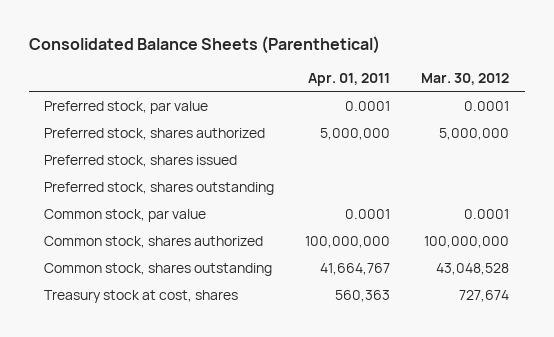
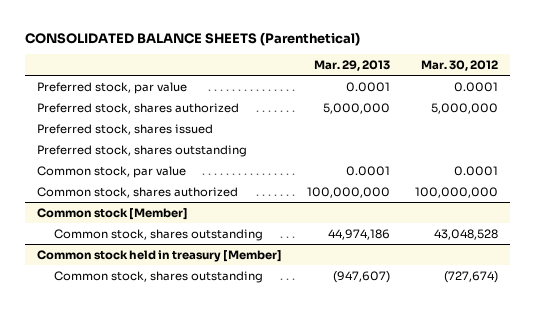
- Consolidated Balance Sheets (Parenthetical)
+ CONSOLIDATED BALANCE SHEETS (Parenthetical)
- | Apr. 01, 2011 | Mar. 30, 2012
+ | Mar. 29, 2013 | Mar. 30, 2012
+ Common stock [Member]
- Treasury stock at cost, shares | 560,363 | 727,674
+ Common stock held in treasury [Member]
+ Common stock, shares outstanding | (947,607) | (727,674)

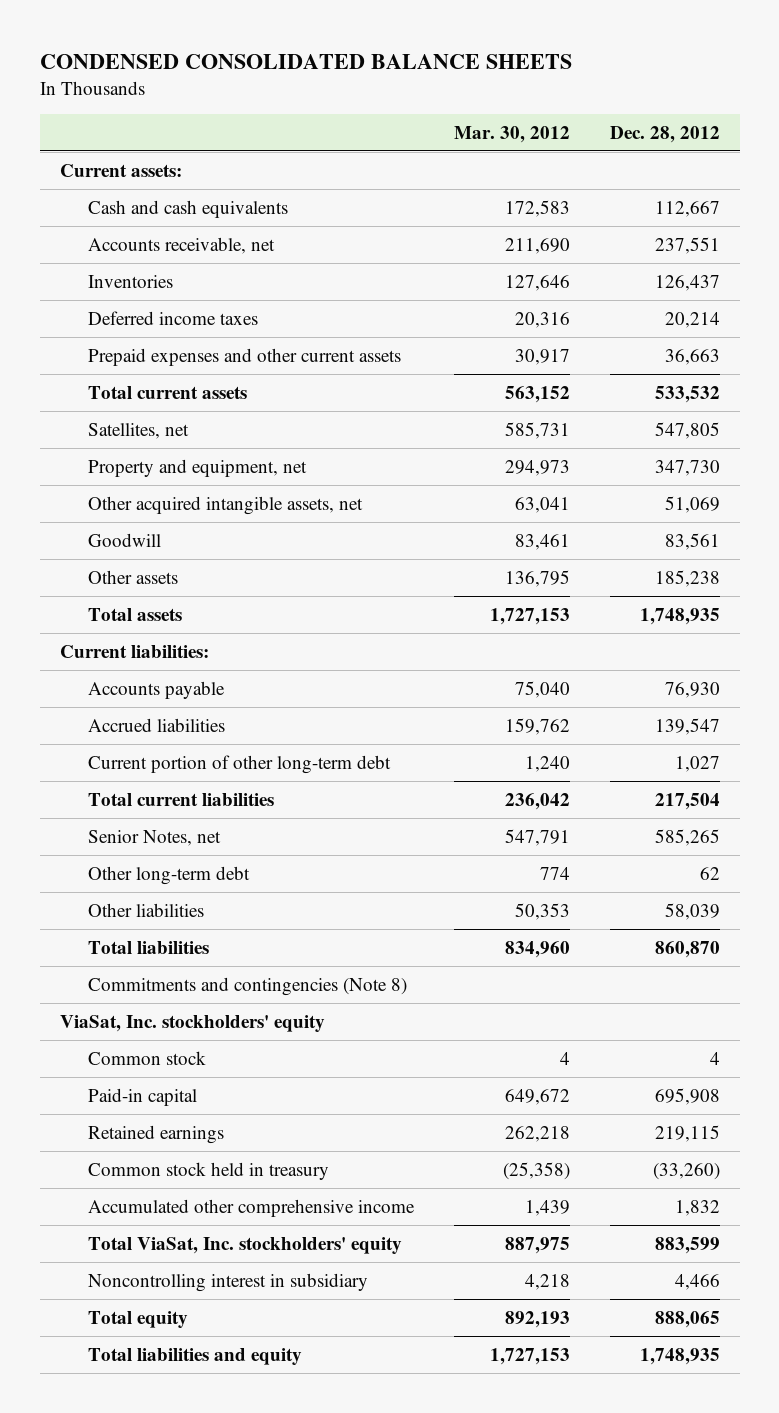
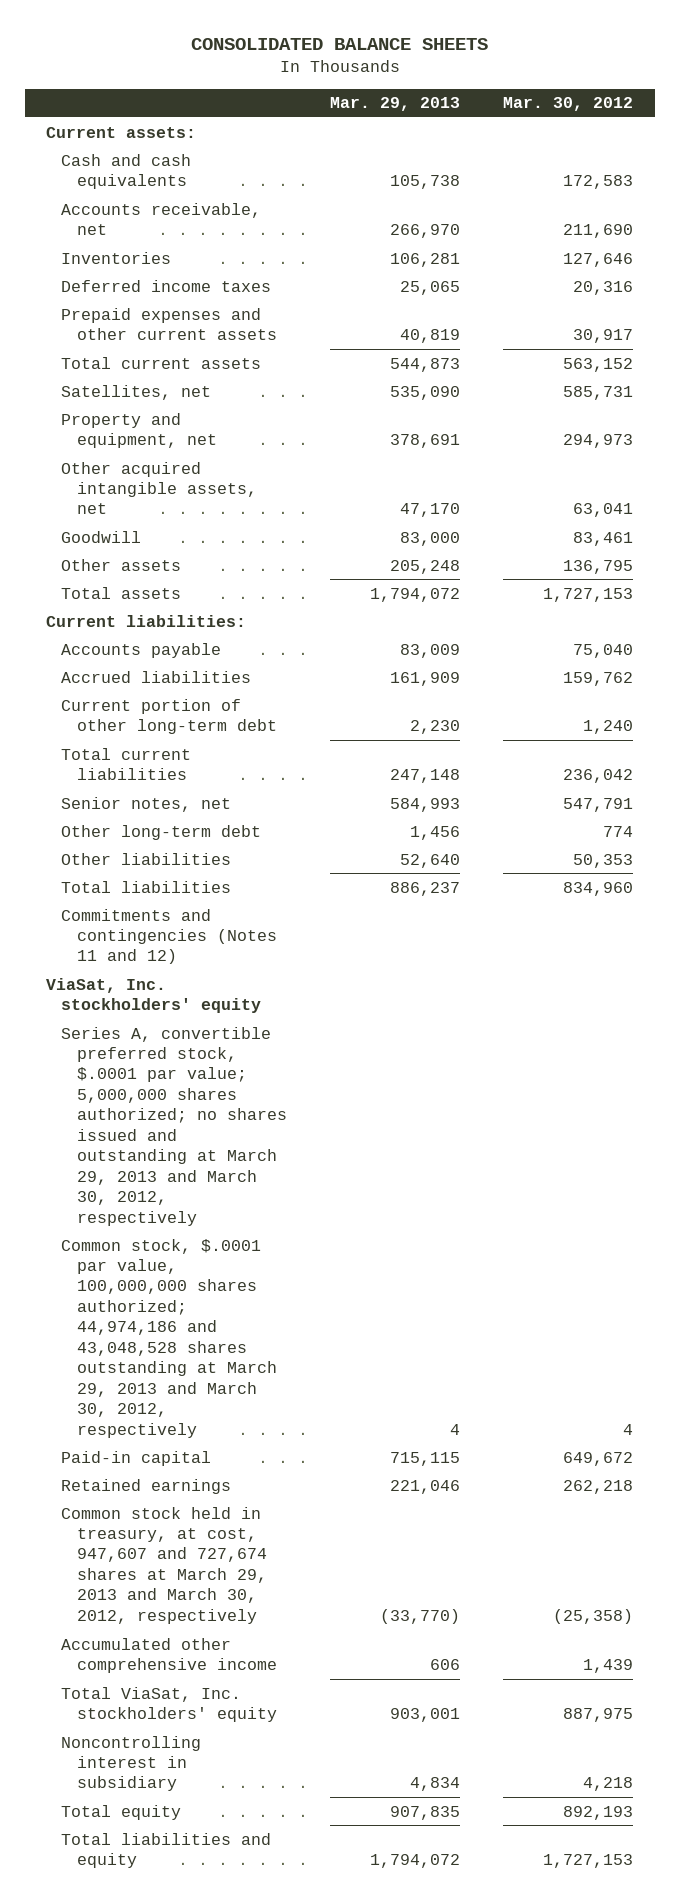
- CONDENSED CONSOLIDATED BALANCE SHEETS
+ CONSOLIDATED BALANCE SHEETS
- | Mar. 30, 2012 | Dec. 28, 2012
+ | Mar. 29, 2013 | Mar. 30, 2012
- Senior Notes, net | 547,791 | 585,265
+ Senior notes, net | 584,993 | 547,791
- Commitments and contingencies (Note 8)
+ Commitments and contingencies (Notes 11 and 12)
- Common stock | 4 | 4
+ Series A, convertible preferred stock, $.0001 par value; 5,000,000 shares authorized; no shares issued and outstanding at March 29, 2013 and March 30, 2012, respectively
+ Common stock, $.0001 par value, 100,000,000 shares authorized; 44,974,186 and 43,048,528 shares outstanding at March 29, 2013 and March 30, 2012, respectively | 4 | 4
- Common stock held in treasury | (25,358) | (33,260)
+ Common stock held in treasury, at cost, 947,607 and 727,674 shares at March 29, 2013 and March 30, 2012, respectively | (33,770) | (25,358)

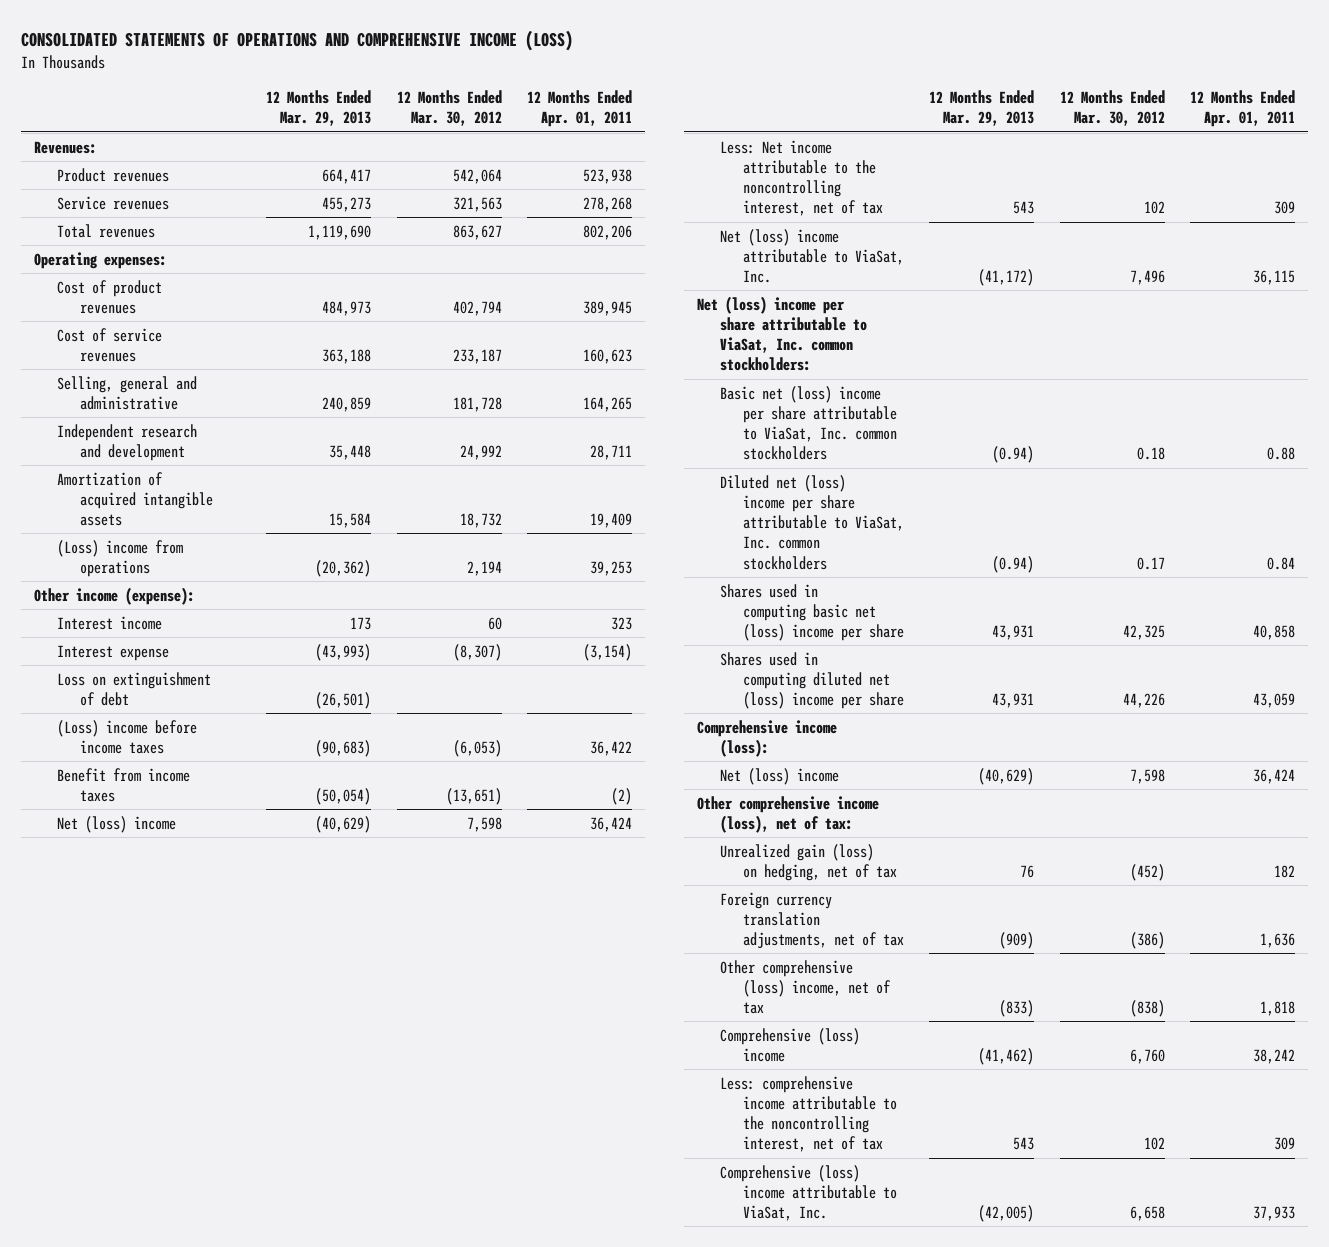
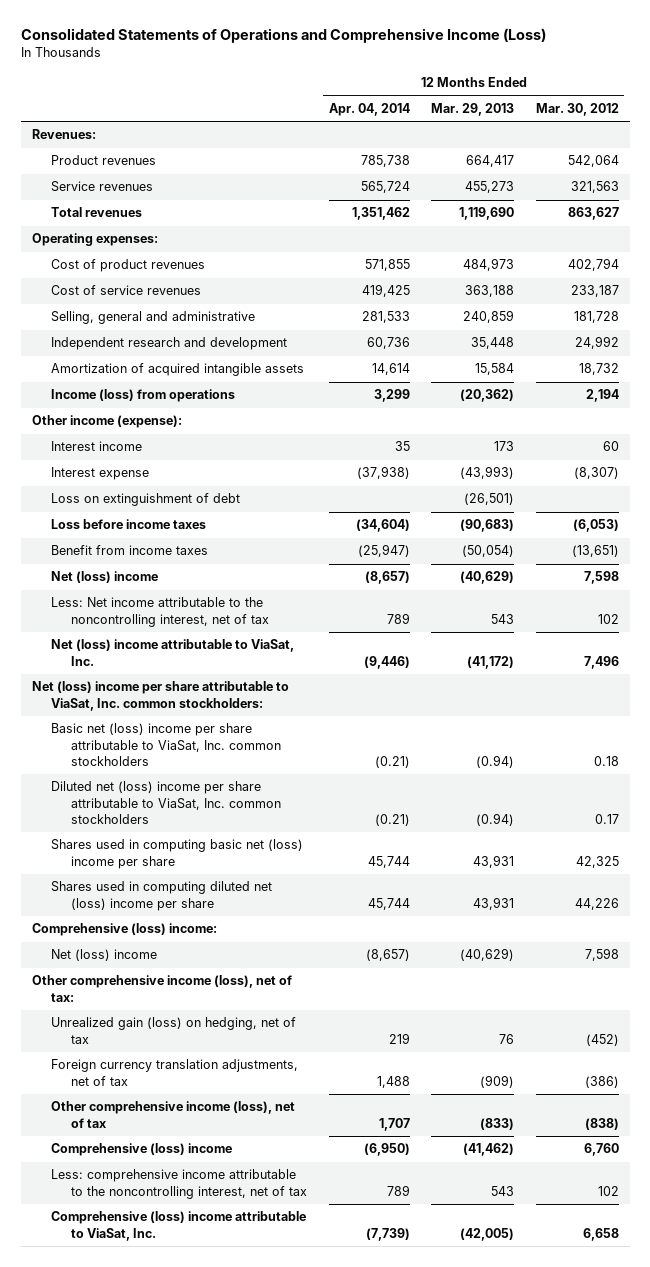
- CONSOLIDATED STATEMENTS OF OPERATIONS AND COMPREHENSIVE INCOME (LOSS)
+ Consolidated Statements of Operations and Comprehensive Income (Loss)
- | 12 Months Ended Mar. 29, 2013 | 12 Months Ended Mar. 30, 2012 | 12 Months Ended Apr. 01, 2011
+ | 12 Months Ended Apr. 04, 2014 | 12 Months Ended Mar. 29, 2013 | 12 Months Ended Mar. 30, 2012
- (Loss) income from operations | (20,362) | 2,194 | 39,253
+ Income (loss) from operations | 3,299 | (20,362) | 2,194
- (Loss) income before income taxes | (90,683) | (6,053) | 36,422
+ Loss before income taxes | (34,604) | (90,683) | (6,053)
- Comprehensive income (loss):
+ Comprehensive (loss) income:
- Other comprehensive (loss) income, net of tax | (833) | (838) | 1,818
+ Other comprehensive income (loss), net of tax | 1,707 | (833) | (838)

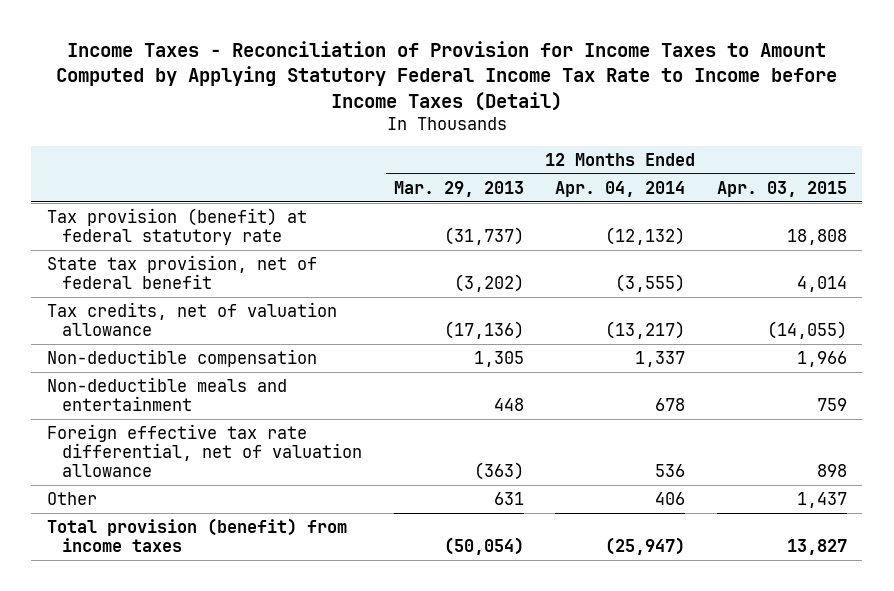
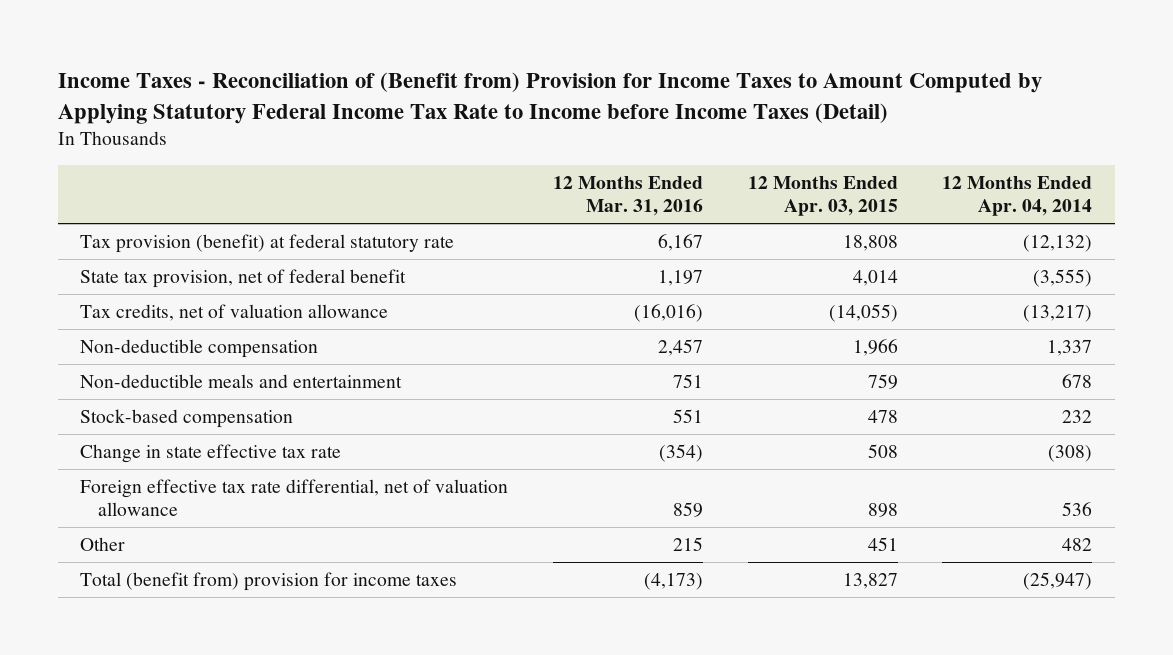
- Income Taxes - Reconciliation of Provision for Income Taxes to Amount Computed by Applying Statutory Federal Income Tax Rate to Income before Income Taxes (Detail)
+ Income Taxes - Reconciliation of (Benefit from) Provision for Income Taxes to Amount Computed by Applying Statutory Federal Income Tax Rate to Income before Income Taxes (Detail)
- | 12 Months Ended Mar. 29, 2013 | 12 Months Ended Apr. 04, 2014 | 12 Months Ended Apr. 03, 2015
+ | 12 Months Ended Mar. 31, 2016 | 12 Months Ended Apr. 03, 2015 | 12 Months Ended Apr. 04, 2014
+ Stock-based compensation | 551 | 478 | 232
+ Change in state effective tax rate | (354) | 508 | (308)
- Other | 631 | 406 | 1,437
- Total provision (benefit) from income taxes | (50,054) | (25,947) | 13,827
+ Other | 215 | 451 | 482
+ Total (benefit from) provision for income taxes | (4,173) | 13,827 | (25,947)

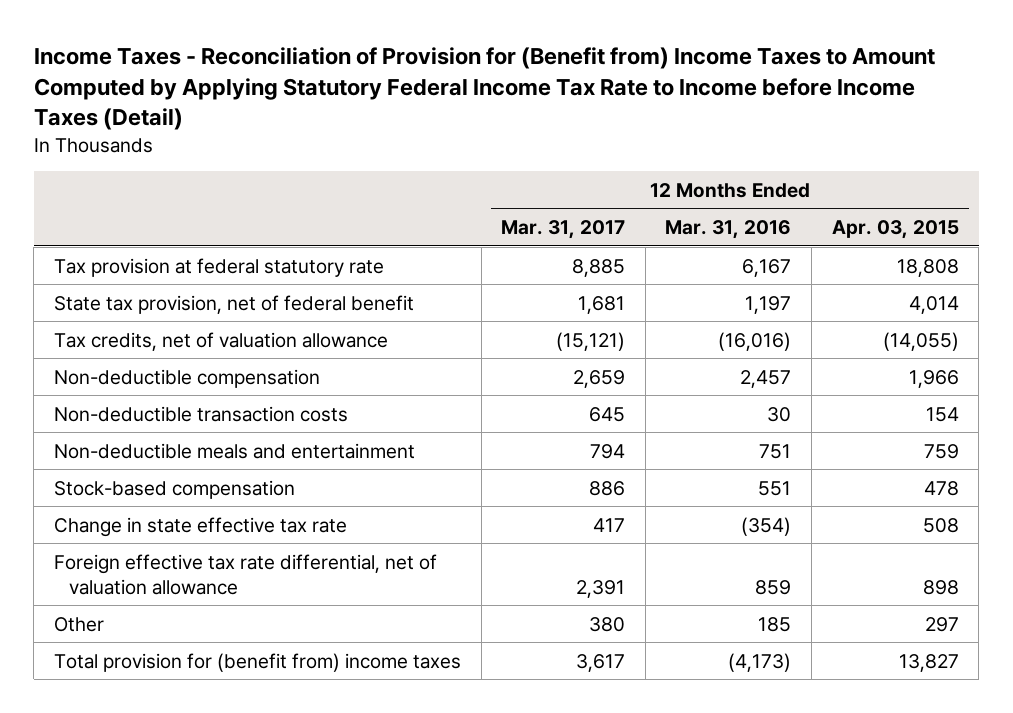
- Income Taxes - Reconciliation of (Benefit from) Provision for Income Taxes to Amount Computed by Applying Statutory Federal Income Tax Rate to Income before Income Taxes (Detail)
+ Income Taxes - Reconciliation of Provision for (Benefit from) Income Taxes to Amount Computed by Applying Statutory Federal Income Tax Rate to Income before Income Taxes (Detail)
- | 12 Months Ended Mar. 31, 2016 | 12 Months Ended Apr. 03, 2015 | 12 Months Ended Apr. 04, 2014
+ | 12 Months Ended Mar. 31, 2017 | 12 Months Ended Mar. 31, 2016 | 12 Months Ended Apr. 03, 2015
- Tax provision (benefit) at federal statutory rate | 6,167 | 18,808 | (12,132)
+ Tax provision at federal statutory rate | 8,885 | 6,167 | 18,808
+ Non-deductible transaction costs | 645 | 30 | 154
- Other | 215 | 451 | 482
- Total (benefit from) provision for income taxes | (4,173) | 13,827 | (25,947)
+ Other | 380 | 185 | 297
+ Total provision for (benefit from) income taxes | 3,617 | (4,173) | 13,827

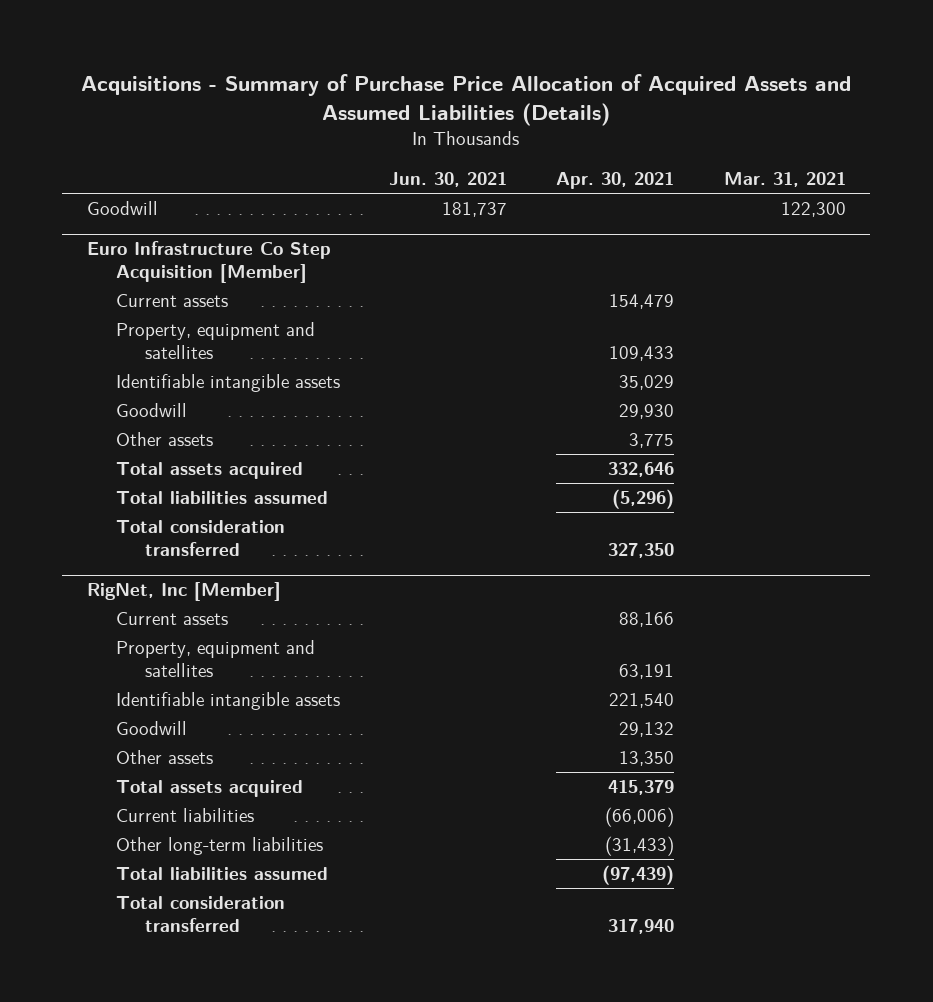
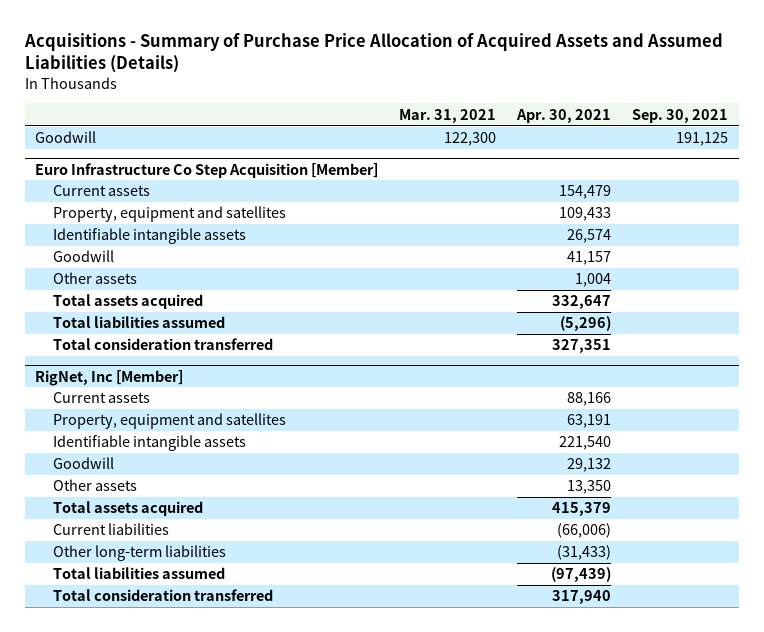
- | Jun. 30, 2021 | Apr. 30, 2021 | Mar. 31, 2021
+ | Mar. 31, 2021 | Apr. 30, 2021 | Sep. 30, 2021
@ Euro Infrastructure Co Step Acquisition [Member]
- Identifiable intangible assets | | 35,029 |
- Goodwill | | 29,930 |
- Other assets | | 3,775 |
- Total assets acquired | | 332,646 |
+ Identifiable intangible assets | | 26,574 |
+ Goodwill | | 41,157 |
+ Other assets | | 1,004 |
+ Total assets acquired | | 332,647 |
- Total consideration transferred | | 327,350 |
+ Total consideration transferred | | 327,351 |

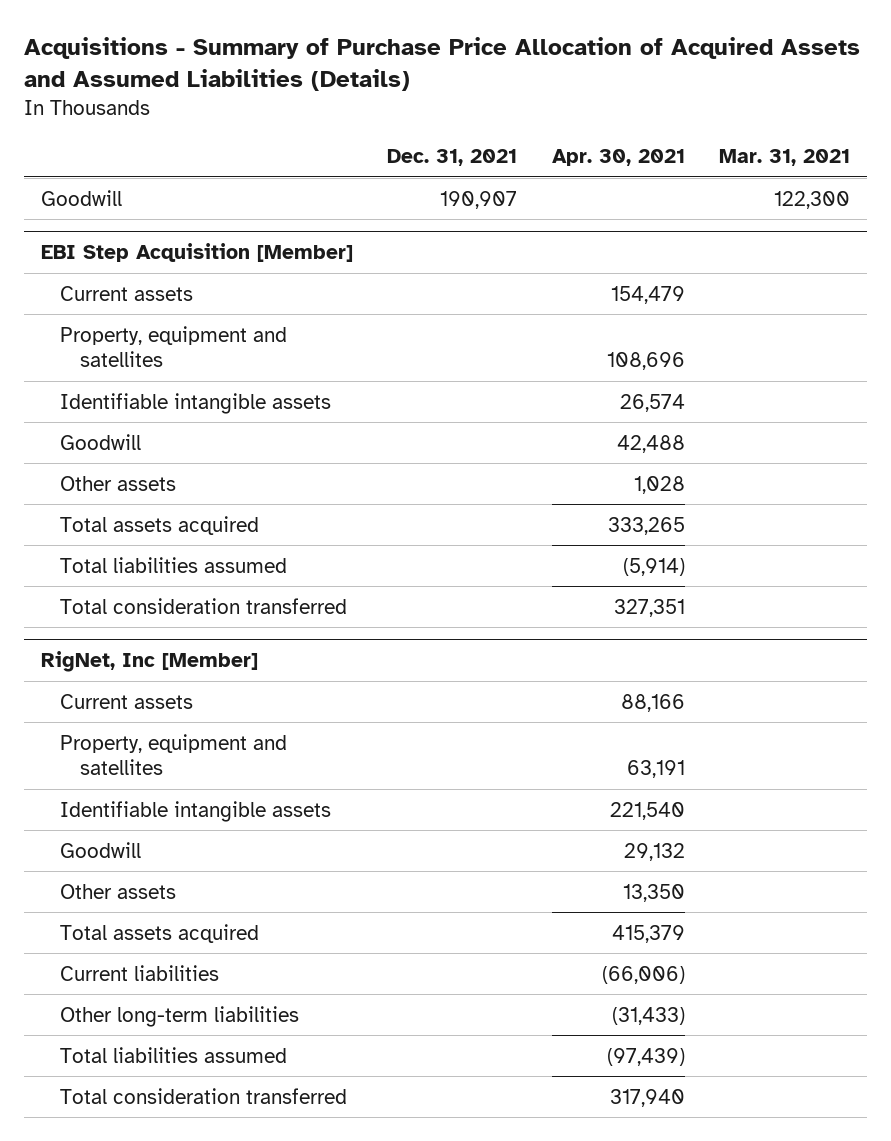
- | Mar. 31, 2021 | Apr. 30, 2021 | Sep. 30, 2021
+ | Dec. 31, 2021 | Apr. 30, 2021 | Mar. 31, 2021
- Euro Infrastructure Co Step Acquisition [Member]
+ EBI Step Acquisition [Member]
- Property, equipment and satellites | | 109,433 |
+ Property, equipment and satellites | | 108,696 |
- Goodwill | | 41,157 |
- Other assets | | 1,004 |
- Total assets acquired | | 332,647 |
- Total liabilities assumed | | (5,296) |
+ Goodwill | | 42,488 |
+ Other assets | | 1,028 |
+ Total assets acquired | | 333,265 |
+ Total liabilities assumed | | (5,914) |

